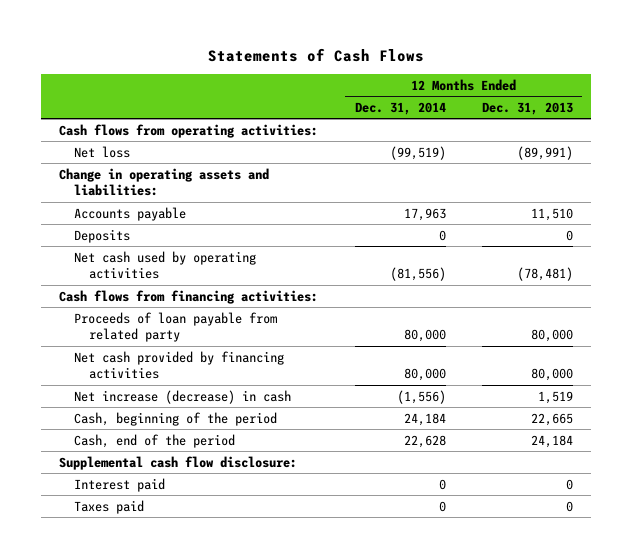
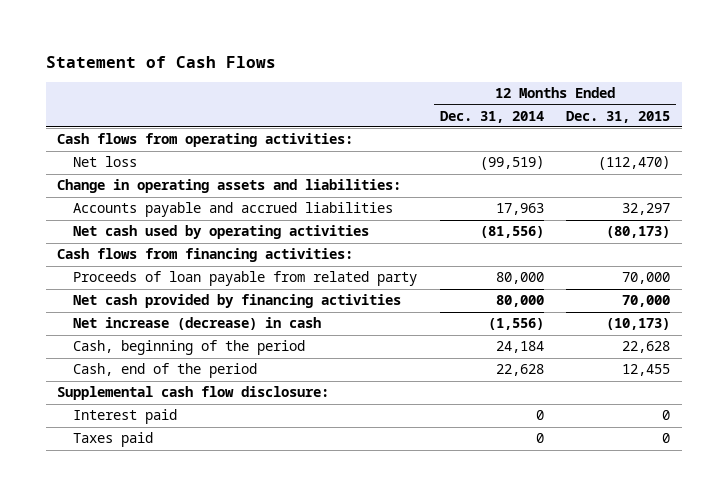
- Statements of Cash Flows
+ Statement of Cash Flows
- | 12 Months Ended Dec. 31, 2014 | 12 Months Ended Dec. 31, 2013
+ | 12 Months Ended Dec. 31, 2014 | 12 Months Ended Dec. 31, 2015
- Accounts payable | 17,963 | 11,510
- Deposits | 0 | 0
+ Accounts payable and accrued liabilities | 17,963 | 32,297

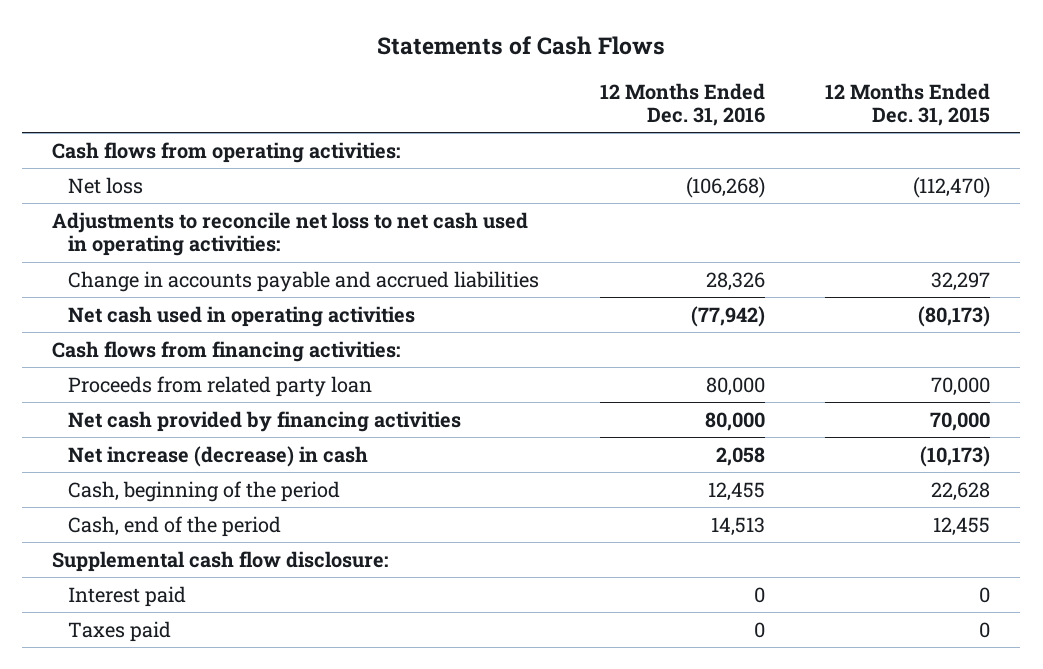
- Statement of Cash Flows
+ Statements of Cash Flows
- | 12 Months Ended Dec. 31, 2014 | 12 Months Ended Dec. 31, 2015
+ | 12 Months Ended Dec. 31, 2016 | 12 Months Ended Dec. 31, 2015
- Change in operating assets and liabilities:
- Accounts payable and accrued liabilities | 17,963 | 32,297
- Net cash used by operating activities | (81,556) | (80,173)
+ Adjustments to reconcile net loss to net cash used in operating activities:
+ Change in accounts payable and accrued liabilities | 28,326 | 32,297
+ Net cash used in operating activities | (77,942) | (80,173)
- Proceeds of loan payable from related party | 80,000 | 70,000
+ Proceeds from related party loan | 80,000 | 70,000

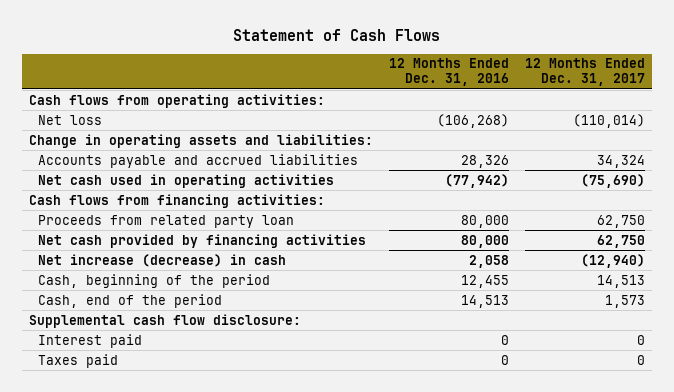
- Statements of Cash Flows
+ Statement of Cash Flows
- | 12 Months Ended Dec. 31, 2016 | 12 Months Ended Dec. 31, 2015
+ | 12 Months Ended Dec. 31, 2016 | 12 Months Ended Dec. 31, 2017
- Adjustments to reconcile net loss to net cash used in operating activities:
- Change in accounts payable and accrued liabilities | 28,326 | 32,297
+ Change in operating assets and liabilities:
+ Accounts payable and accrued liabilities | 28,326 | 34,324

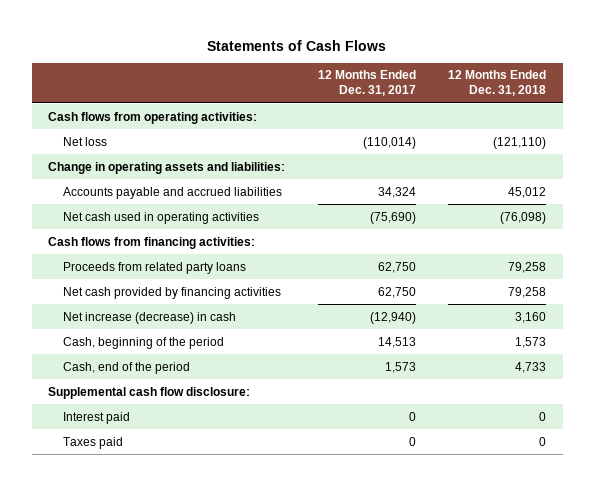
- Statement of Cash Flows
+ Statements of Cash Flows
- | 12 Months Ended Dec. 31, 2016 | 12 Months Ended Dec. 31, 2017
+ | 12 Months Ended Dec. 31, 2017 | 12 Months Ended Dec. 31, 2018
- Proceeds from related party loan | 80,000 | 62,750
+ Proceeds from related party loans | 62,750 | 79,258

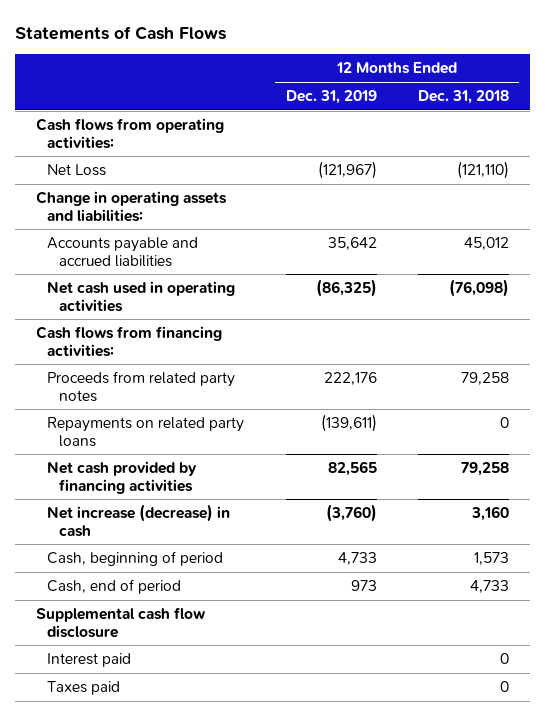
- | 12 Months Ended Dec. 31, 2017 | 12 Months Ended Dec. 31, 2018
+ | 12 Months Ended Dec. 31, 2019 | 12 Months Ended Dec. 31, 2018
- Net loss | (110,014) | (121,110)
+ Net Loss | (121,967) | (121,110)
- Proceeds from related party loans | 62,750 | 79,258
+ Proceeds from related party notes | 222,176 | 79,258
+ Repayments on related party loans | (139,611) | 0
- Cash, beginning of the period | 14,513 | 1,573
- Cash, end of the period | 1,573 | 4,733
- Supplemental cash flow disclosure:
+ Cash, beginning of period | 4,733 | 1,573
+ Cash, end of period | 973 | 4,733
+ Supplemental cash flow disclosure

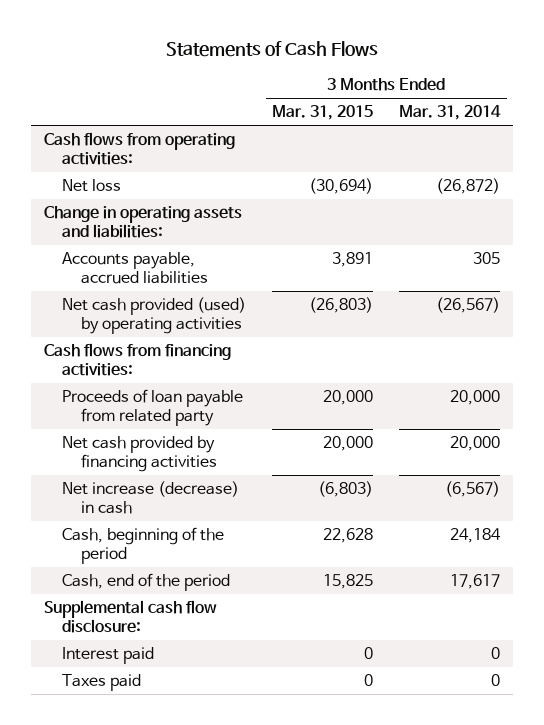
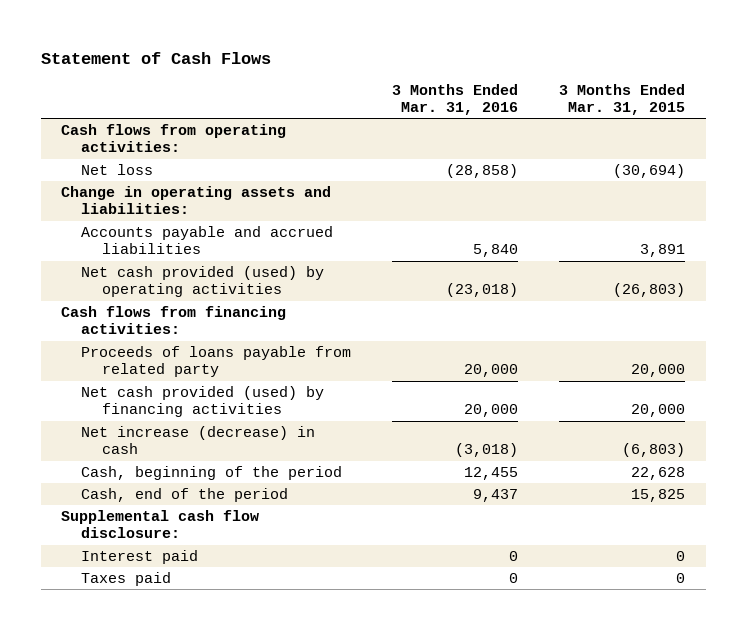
- Statements of Cash Flows
+ Statement of Cash Flows
- | 3 Months Ended Mar. 31, 2015 | 3 Months Ended Mar. 31, 2014
+ | 3 Months Ended Mar. 31, 2016 | 3 Months Ended Mar. 31, 2015
- Accounts payable, accrued liabilities | 3,891 | 305
+ Accounts payable and accrued liabilities | 5,840 | 3,891
- Proceeds of loan payable from related party | 20,000 | 20,000
- Net cash provided by financing activities | 20,000 | 20,000
+ Proceeds of loans payable from related party | 20,000 | 20,000
+ Net cash provided (used) by financing activities | 20,000 | 20,000

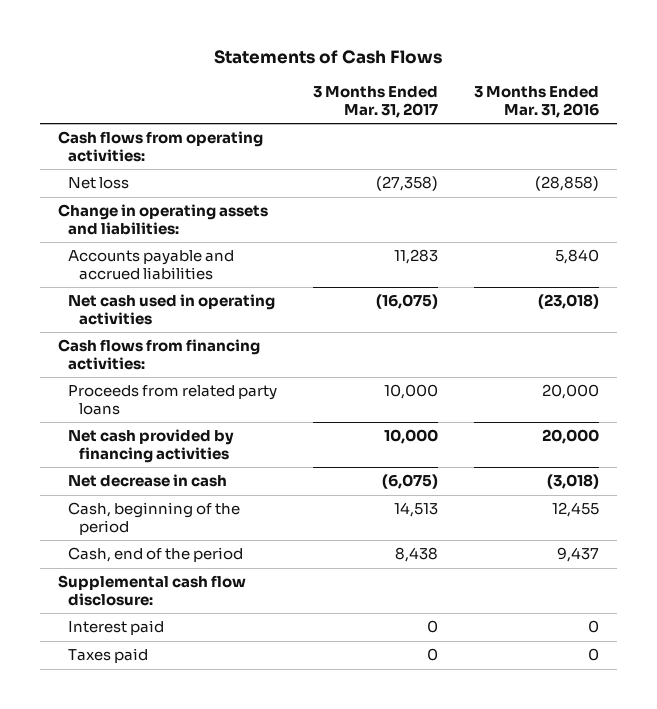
- Statement of Cash Flows
+ Statements of Cash Flows
- | 3 Months Ended Mar. 31, 2016 | 3 Months Ended Mar. 31, 2015
+ | 3 Months Ended Mar. 31, 2017 | 3 Months Ended Mar. 31, 2016
- Net cash provided (used) by operating activities | (23,018) | (26,803)
+ Net cash used in operating activities | (16,075) | (23,018)
- Proceeds of loans payable from related party | 20,000 | 20,000
- Net cash provided (used) by financing activities | 20,000 | 20,000
- Net increase (decrease) in cash | (3,018) | (6,803)
+ Proceeds from related party loans | 10,000 | 20,000
+ Net cash provided by financing activities | 10,000 | 20,000
+ Net decrease in cash | (6,075) | (3,018)

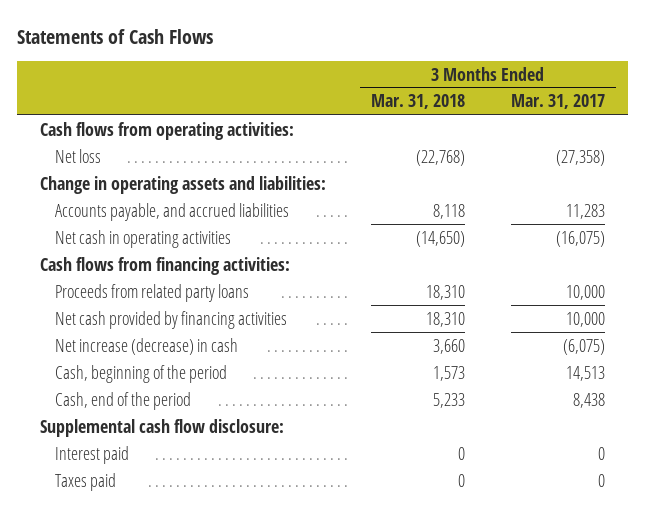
- | 3 Months Ended Mar. 31, 2017 | 3 Months Ended Mar. 31, 2016
+ | 3 Months Ended Mar. 31, 2018 | 3 Months Ended Mar. 31, 2017
- Accounts payable and accrued liabilities | 11,283 | 5,840
- Net cash used in operating activities | (16,075) | (23,018)
+ Accounts payable, and accrued liabilities | 8,118 | 11,283
+ Net cash in operating activities | (14,650) | (16,075)
- Net decrease in cash | (6,075) | (3,018)
+ Net increase (decrease) in cash | 3,660 | (6,075)

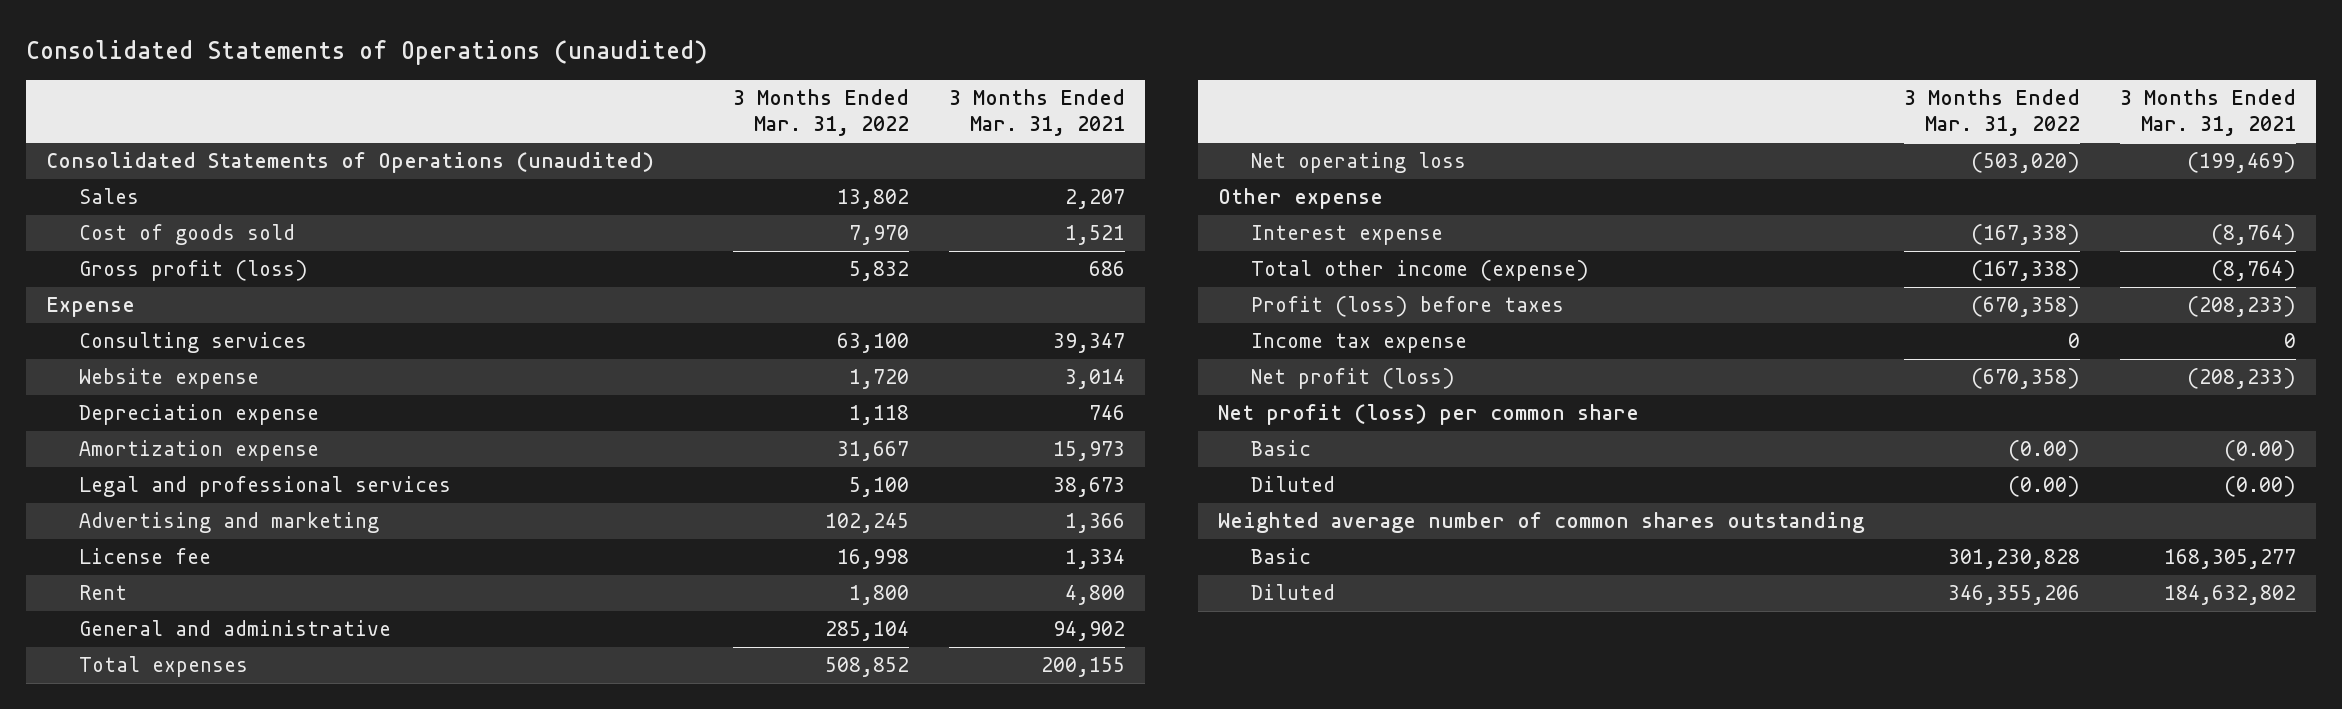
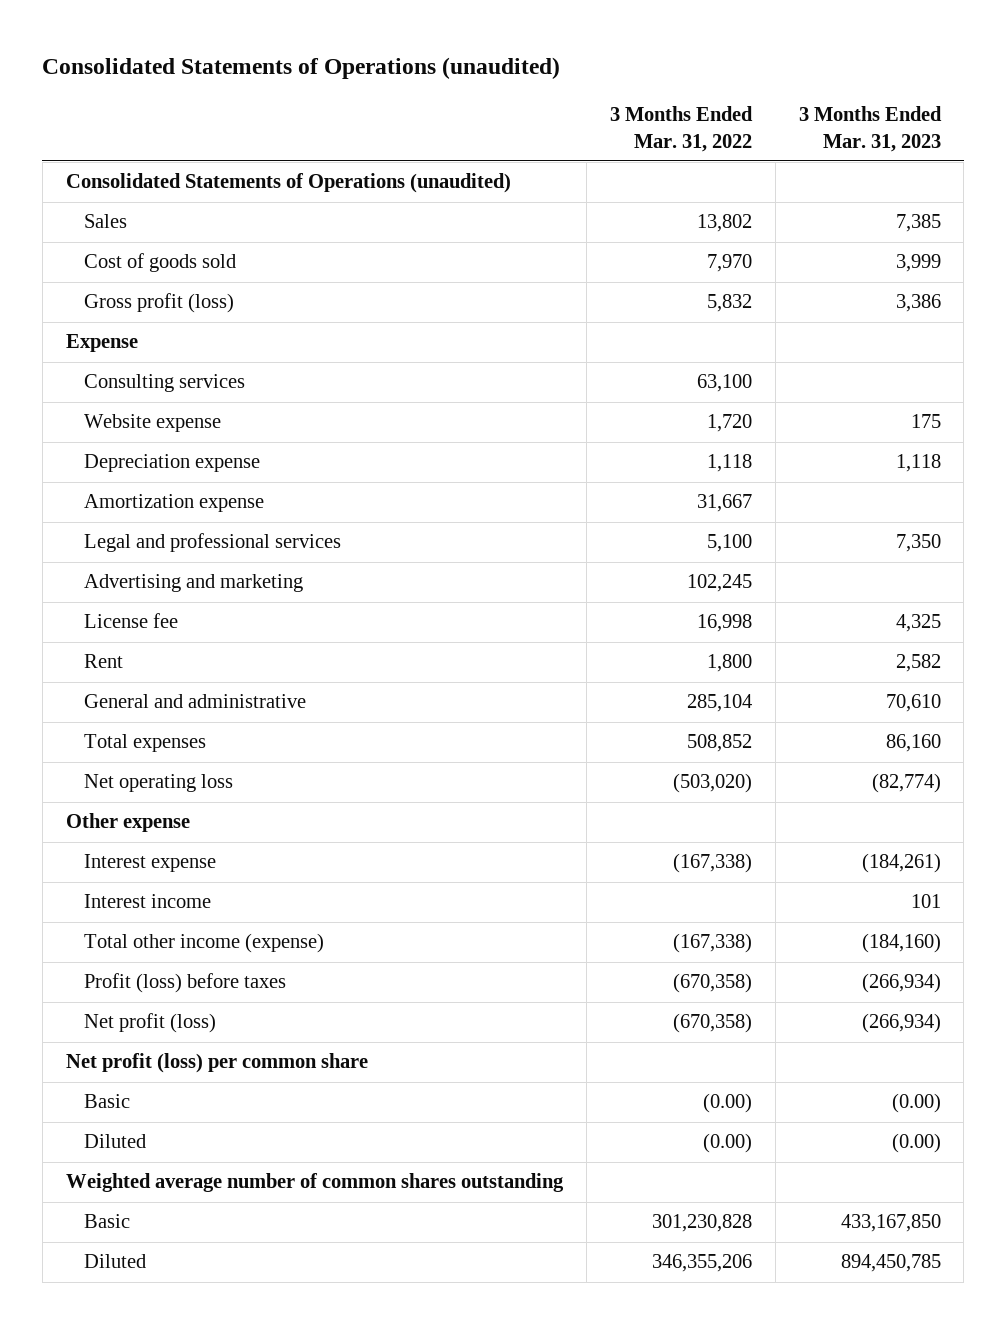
- | 3 Months Ended Mar. 31, 2022 | 3 Months Ended Mar. 31, 2021
+ | 3 Months Ended Mar. 31, 2022 | 3 Months Ended Mar. 31, 2023
+ Interest income | | 101
- Income tax expense | 0 | 0

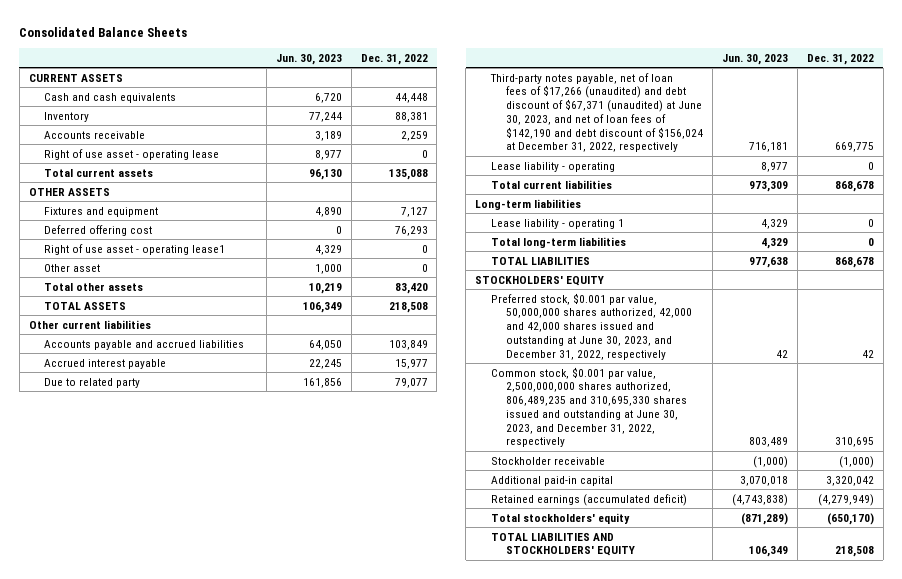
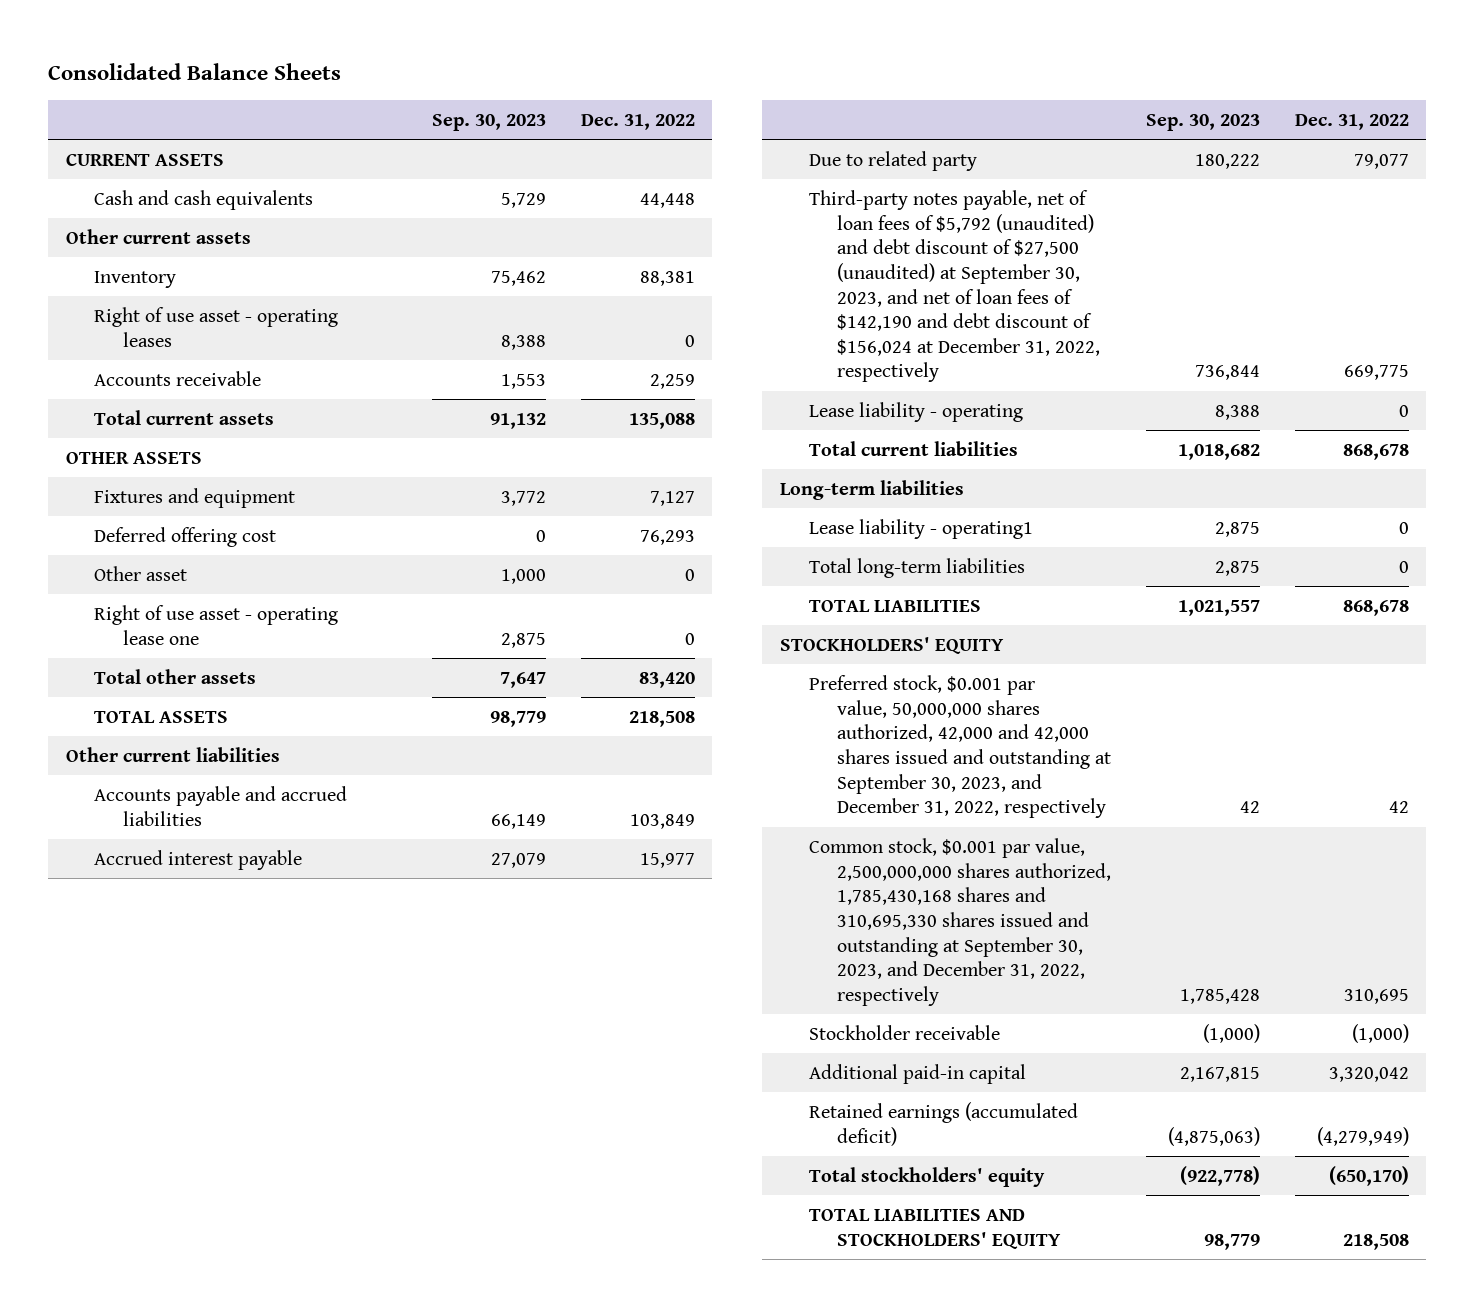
- | Jun. 30, 2023 | Dec. 31, 2022
+ | Sep. 30, 2023 | Dec. 31, 2022
+ Other current assets
+ Right of use asset - operating leases | 8,388 | 0
- Right of use asset - operating lease | 8,977 | 0
- Right of use asset - operating lease1 | 4,329 | 0
+ Right of use asset - operating lease one | 2,875 | 0
- Third-party notes payable, net of loan fees of $17,266 (unaudited) and debt discount of $67,371 (unaudited) at June 30, 2023, and net of loan fees of $142,190 and debt discount of $156,024 at December 31, 2022, respectively | 716,181 | 669,775
+ Third-party notes payable, net of loan fees of $5,792 (unaudited) and debt discount of $27,500 (unaudited) at September 30, 2023, and net of loan fees of $142,190 and debt discount of $156,024 at December 31, 2022, respectively | 736,844 | 669,775
- Lease liability - operating 1 | 4,329 | 0
+ Lease liability - operating1 | 2,875 | 0
- Preferred stock, $0.001 par value, 50,000,000 shares authorized, 42,000 and 42,000 shares issued and outstanding at June 30, 2023, and December 31, 2022, respectively | 42 | 42
- Common stock, $0.001 par value, 2,500,000,000 shares authorized, 806,489,235 and 310,695,330 shares issued and outstanding at June 30, 2023, and December 31, 2022, respectively | 803,489 | 310,695
+ Preferred stock, $0.001 par value, 50,000,000 shares authorized, 42,000 and 42,000 shares issued and outstanding at September 30, 2023, and December 31, 2022, respectively | 42 | 42
+ Common stock, $0.001 par value, 2,500,000,000 shares authorized, 1,785,430,168 shares and 310,695,330 shares issued and outstanding at September 30, 2023, and December 31, 2022, respectively | 1,785,428 | 310,695

